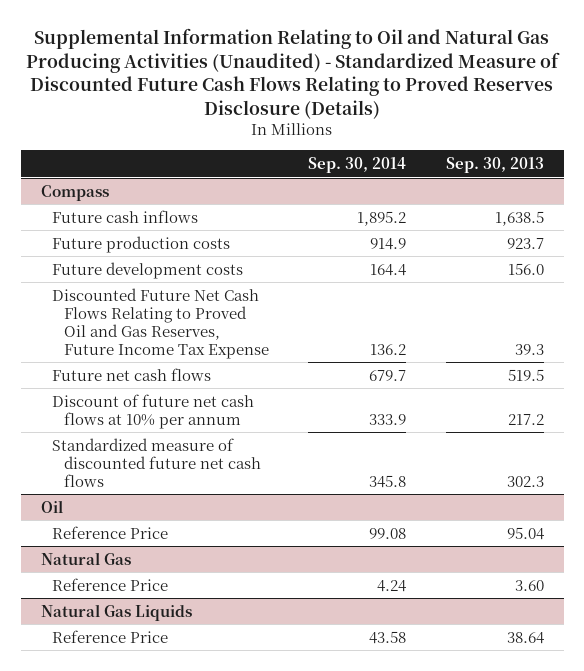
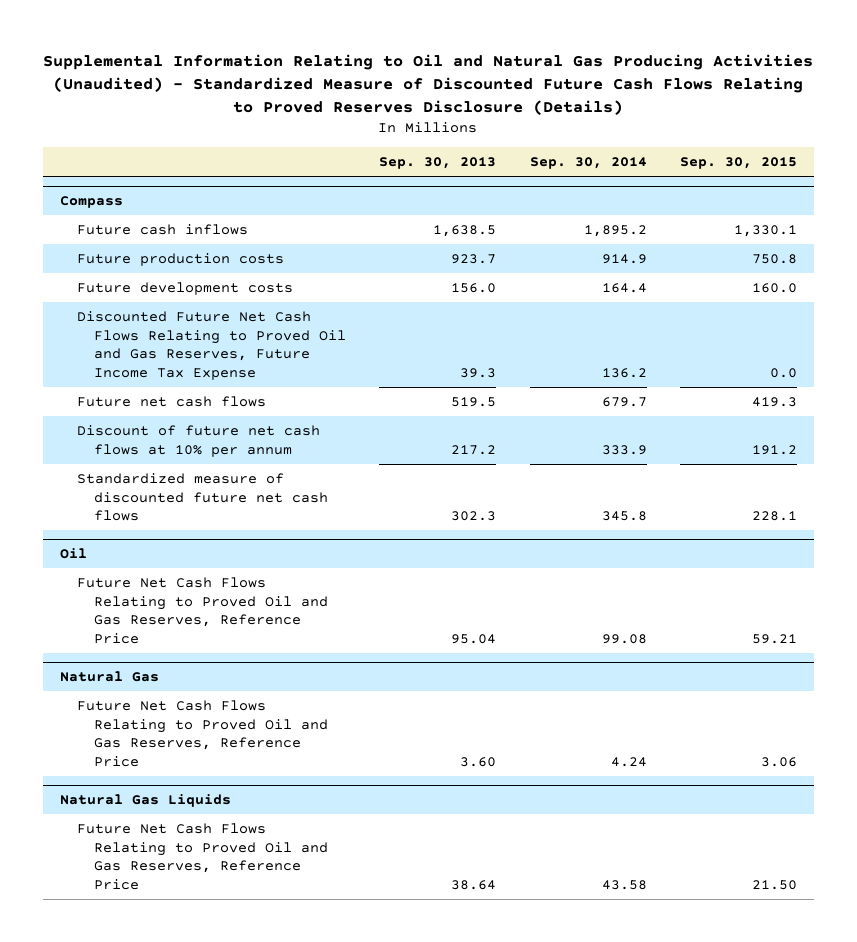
- | Sep. 30, 2014 | Sep. 30, 2013
+ | Sep. 30, 2013 | Sep. 30, 2014 | Sep. 30, 2015
@ Oil
- Reference Price | 99.08 | 95.04
+ Future Net Cash Flows Relating to Proved Oil and Gas Reserves, Reference Price | 95.04 | 99.08 | 59.21
@ Natural Gas
- Reference Price | 4.24 | 3.60
+ Future Net Cash Flows Relating to Proved Oil and Gas Reserves, Reference Price | 3.60 | 4.24 | 3.06
@ Natural Gas Liquids
- Reference Price | 43.58 | 38.64
+ Future Net Cash Flows Relating to Proved Oil and Gas Reserves, Reference Price | 38.64 | 43.58 | 21.50

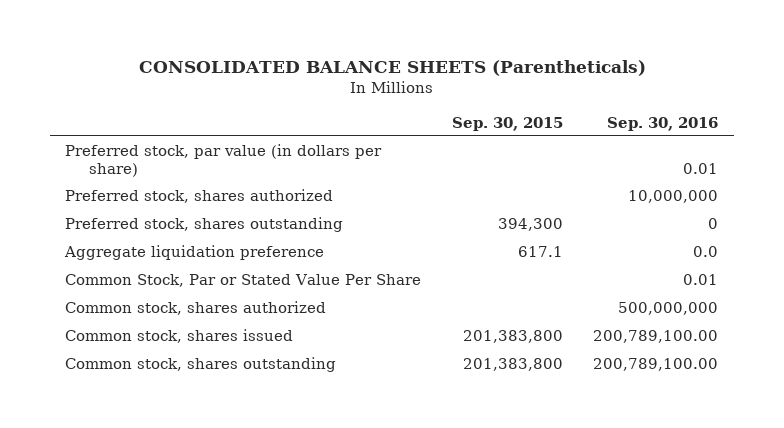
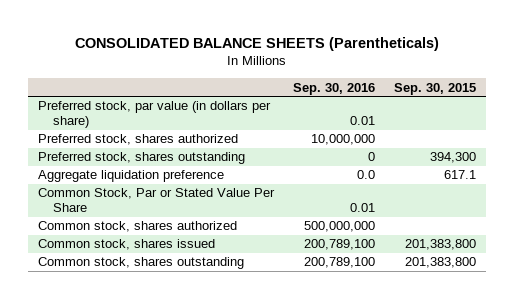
- | Sep. 30, 2015 | Sep. 30, 2016
+ | Sep. 30, 2016 | Sep. 30, 2015
- Common stock, shares issued | 201,383,800 | 200,789,100.00
- Common stock, shares outstanding | 201,383,800 | 200,789,100.00
+ Common stock, shares issued | 200,789,100 | 201,383,800
+ Common stock, shares outstanding | 200,789,100 | 201,383,800

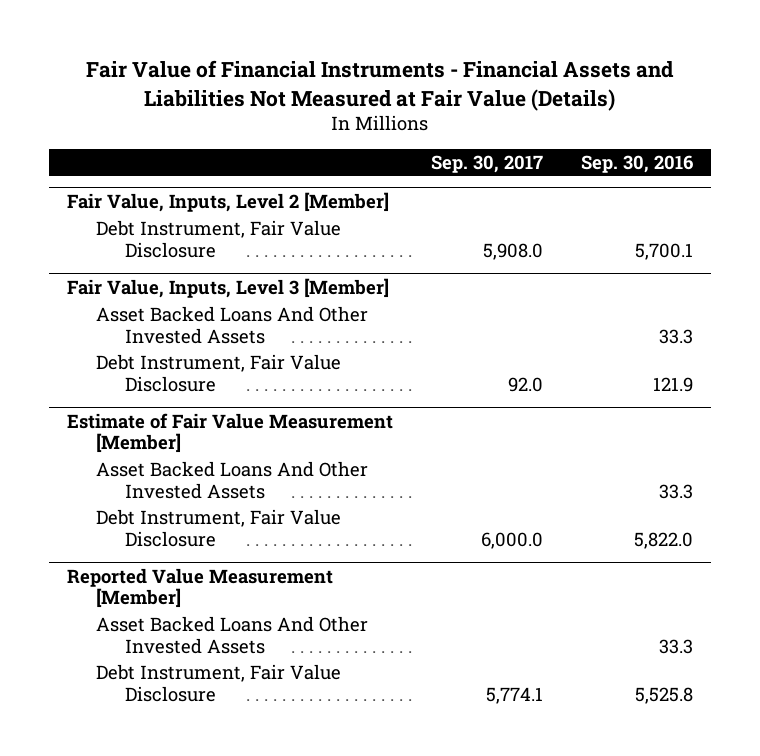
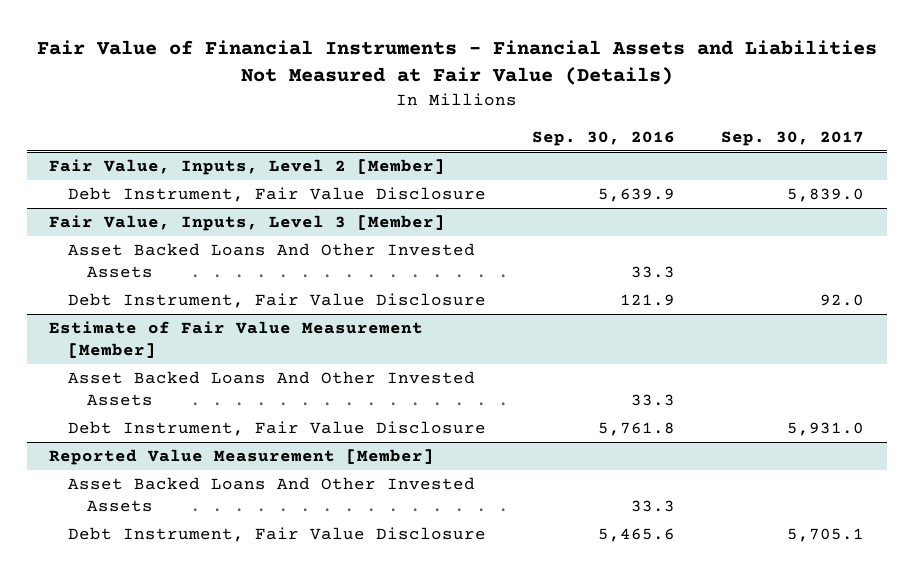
- | Sep. 30, 2017 | Sep. 30, 2016
+ | Sep. 30, 2016 | Sep. 30, 2017
@ Fair Value, Inputs, Level 2 [Member]
- Debt Instrument, Fair Value Disclosure | 5,908.0 | 5,700.1
+ Debt Instrument, Fair Value Disclosure | 5,639.9 | 5,839.0
@ Estimate of Fair Value Measurement [Member]
- Debt Instrument, Fair Value Disclosure | 6,000.0 | 5,822.0
+ Debt Instrument, Fair Value Disclosure | 5,761.8 | 5,931.0
@ Reported Value Measurement [Member]
- Debt Instrument, Fair Value Disclosure | 5,774.1 | 5,525.8
+ Debt Instrument, Fair Value Disclosure | 5,465.6 | 5,705.1

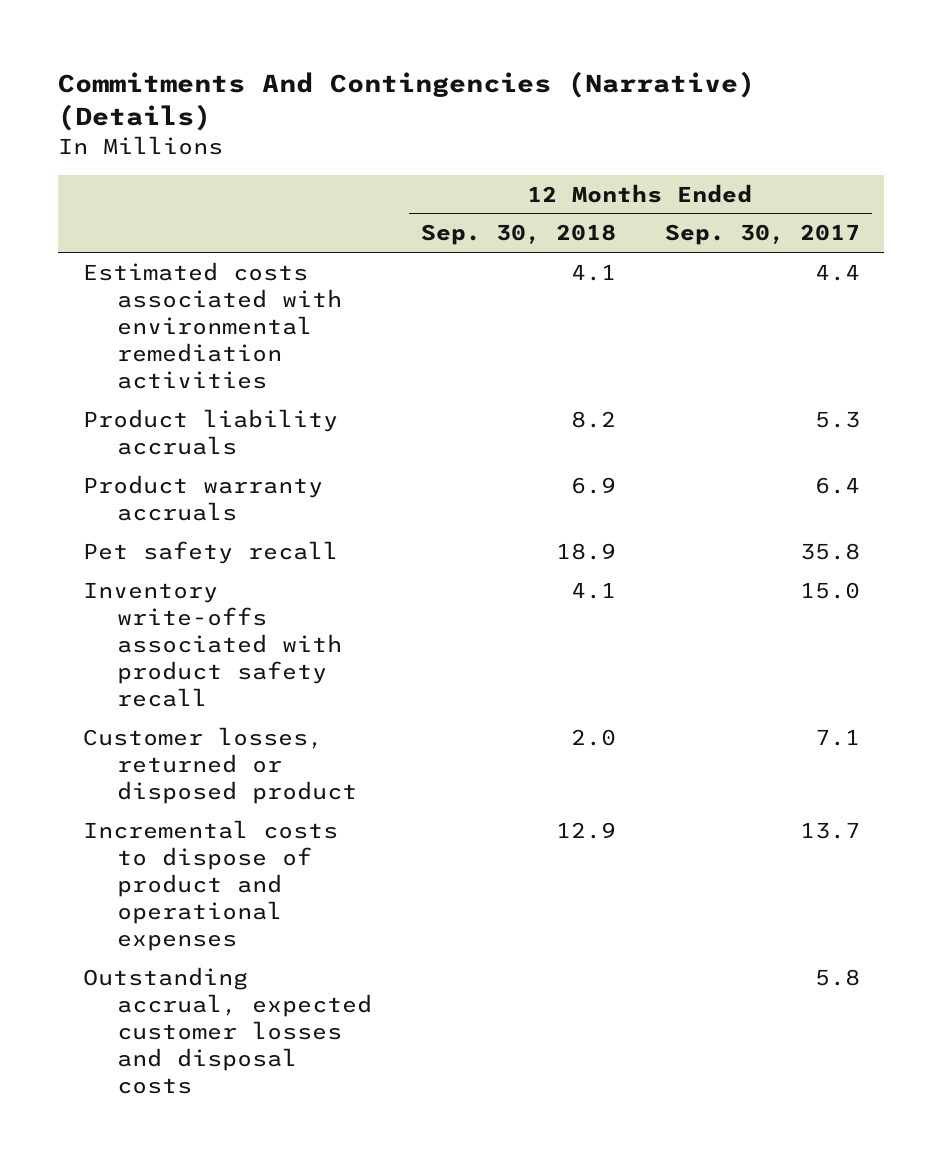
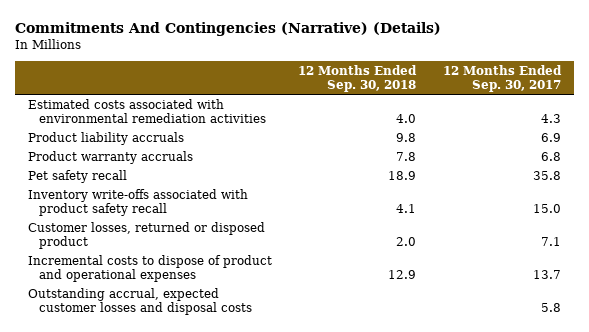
- Estimated costs associated with environmental remediation activities | 4.1 | 4.4
- Product liability accruals | 8.2 | 5.3
- Product warranty accruals | 6.9 | 6.4
+ Estimated costs associated with environmental remediation activities | 4.0 | 4.3
+ Product liability accruals | 9.8 | 6.9
+ Product warranty accruals | 7.8 | 6.8

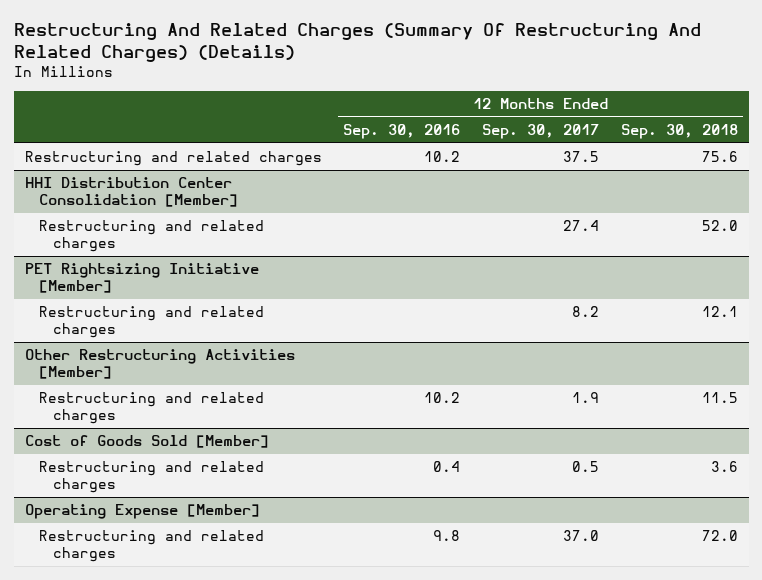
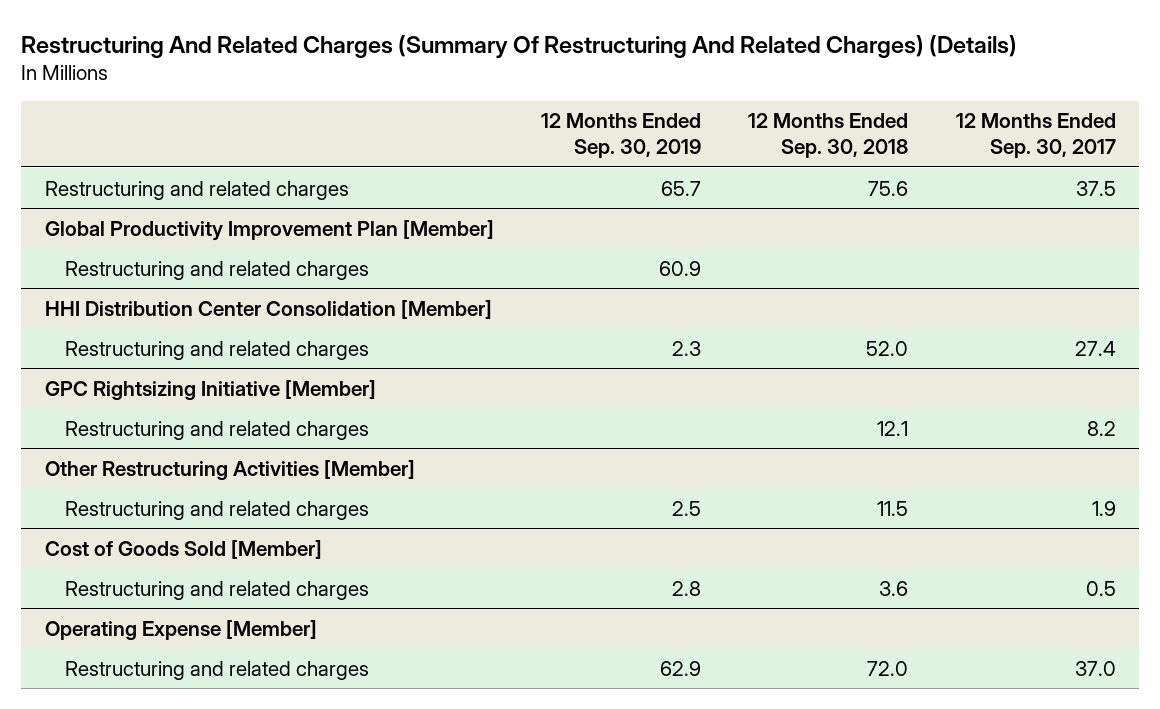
- | 12 Months Ended Sep. 30, 2016 | 12 Months Ended Sep. 30, 2017 | 12 Months Ended Sep. 30, 2018
+ | 12 Months Ended Sep. 30, 2019 | 12 Months Ended Sep. 30, 2018 | 12 Months Ended Sep. 30, 2017
+ Global Productivity Improvement Plan [Member]
+ Restructuring and related charges | 60.9 | |
- PET Rightsizing Initiative [Member]
+ GPC Rightsizing Initiative [Member]

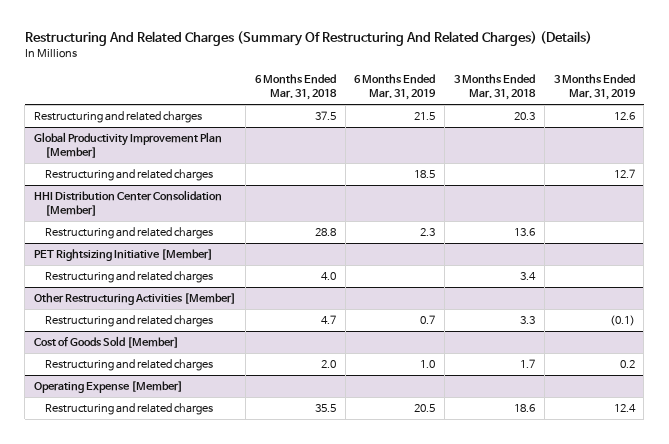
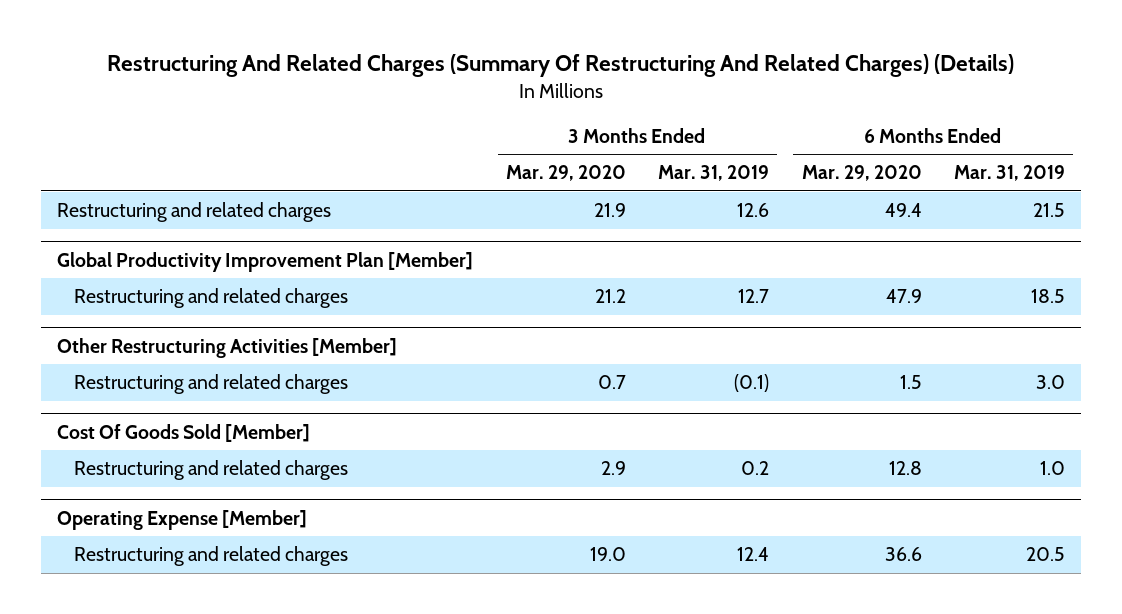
- | 6 Months Ended Mar. 31, 2018 | 6 Months Ended Mar. 31, 2019 | 3 Months Ended Mar. 31, 2018 | 3 Months Ended Mar. 31, 2019
+ | 3 Months Ended Mar. 29, 2020 | 3 Months Ended Mar. 31, 2019 | 6 Months Ended Mar. 29, 2020 | 6 Months Ended Mar. 31, 2019
- HHI Distribution Center Consolidation [Member]
- Restructuring and related charges | 28.8 | 2.3 | 13.6 |
- PET Rightsizing Initiative [Member]
- Restructuring and related charges | 4.0 | | 3.4 |
@ Other Restructuring Activities [Member]
- Restructuring and related charges | 4.7 | 0.7 | 3.3 | (0.1)
- Cost of Goods Sold [Member]
@ Other Restructuring Activities [Member]
+ Restructuring and related charges | 0.7 | (0.1) | 1.5 | 3.0
+ Cost Of Goods Sold [Member]

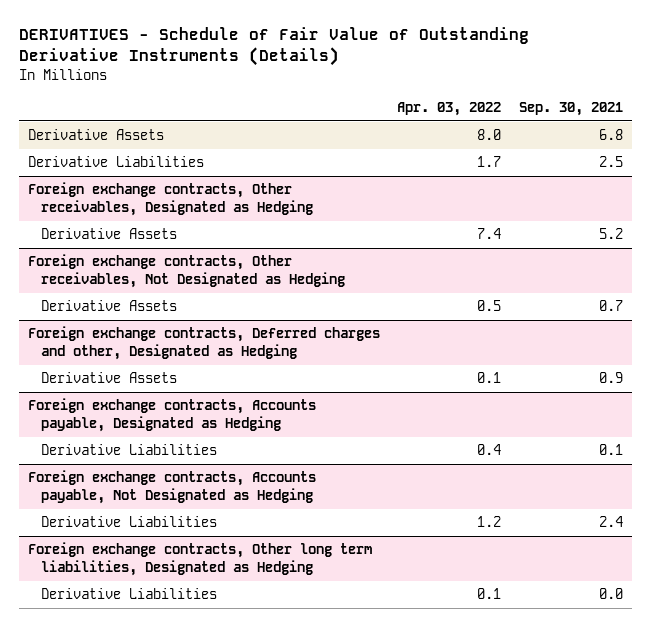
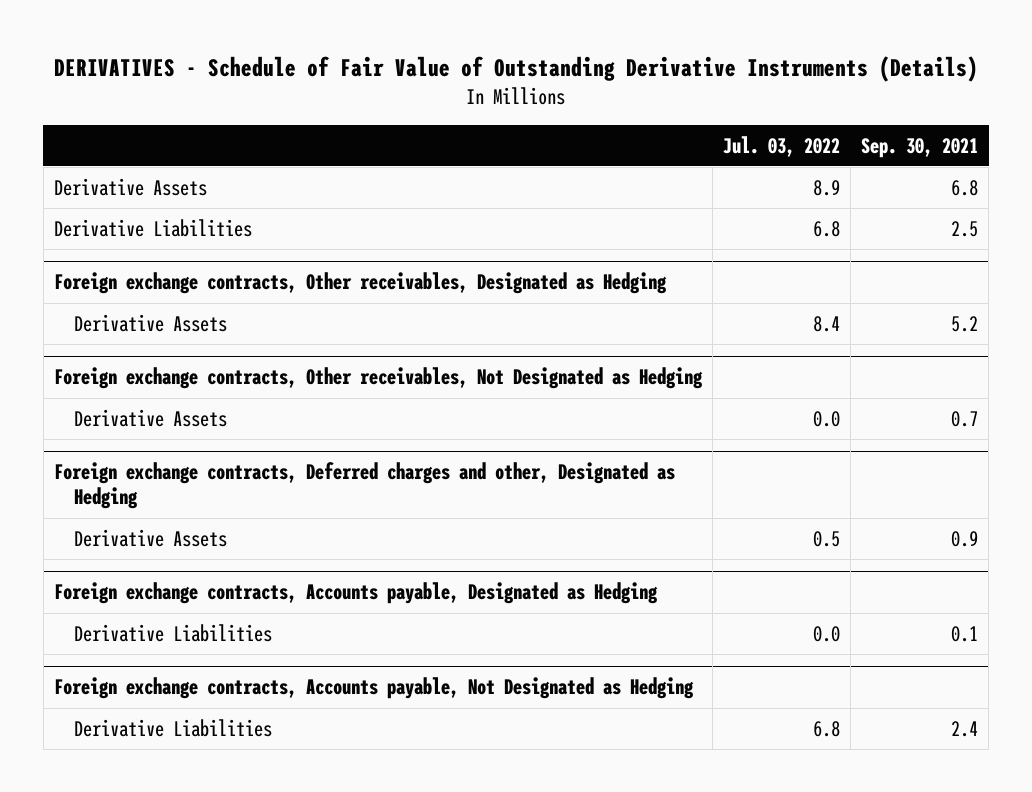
- | Apr. 03, 2022 | Sep. 30, 2021
+ | Jul. 03, 2022 | Sep. 30, 2021
- Foreign exchange contracts, Other long term liabilities, Designated as Hedging
- Derivative Liabilities | 0.1 | 0.0

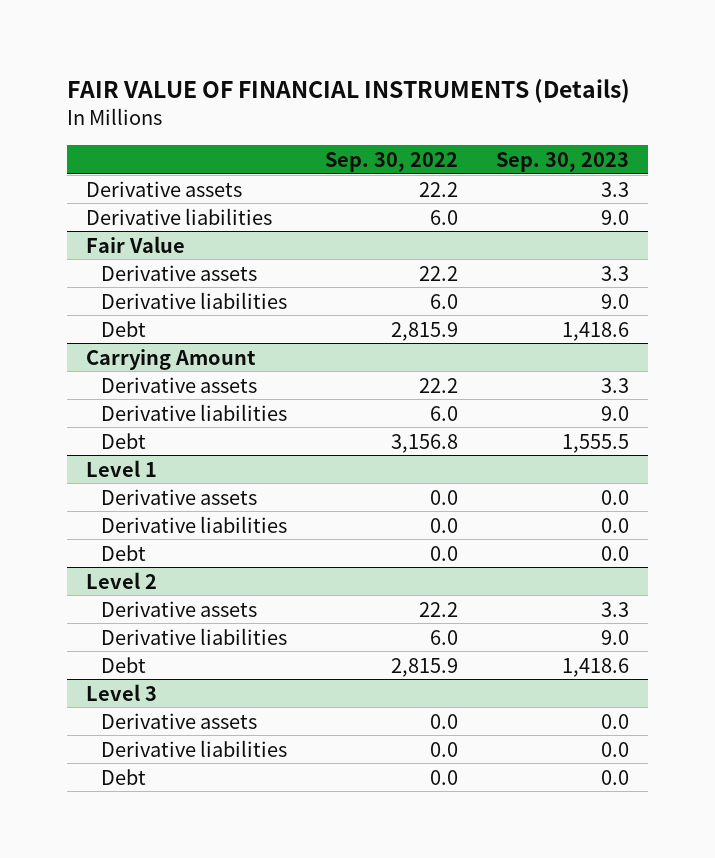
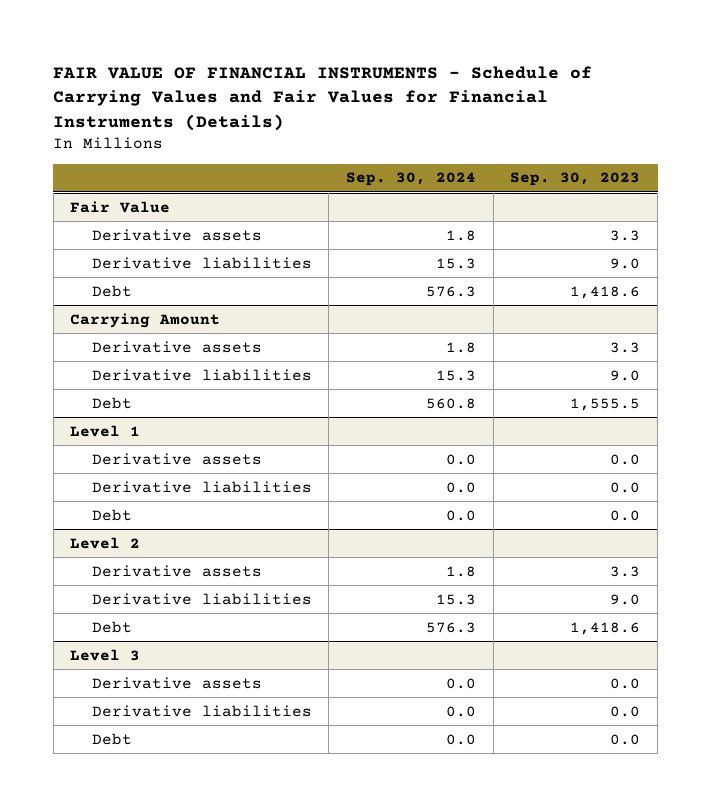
- FAIR VALUE OF FINANCIAL INSTRUMENTS (Details)
+ FAIR VALUE OF FINANCIAL INSTRUMENTS - Schedule of Carrying Values and Fair Values for Financial Instruments (Details)
- | Sep. 30, 2022 | Sep. 30, 2023
+ | Sep. 30, 2024 | Sep. 30, 2023
- Derivative assets | 22.2 | 3.3
- Derivative liabilities | 6.0 | 9.0

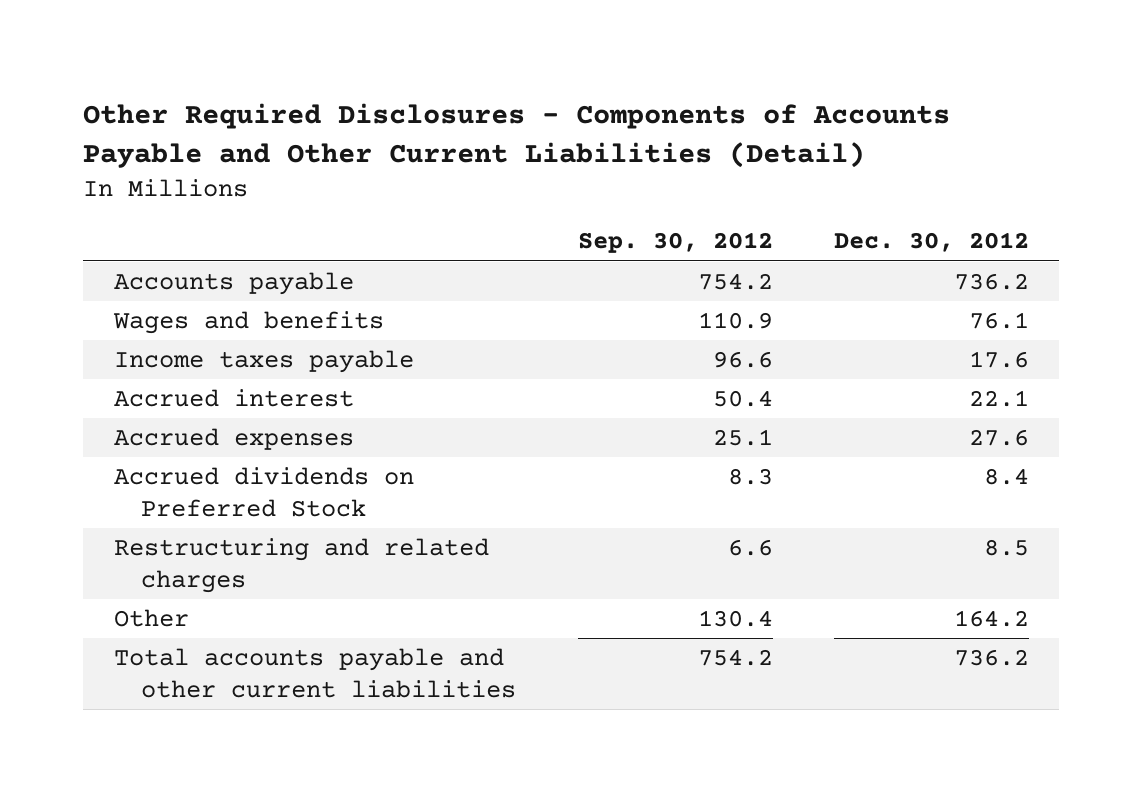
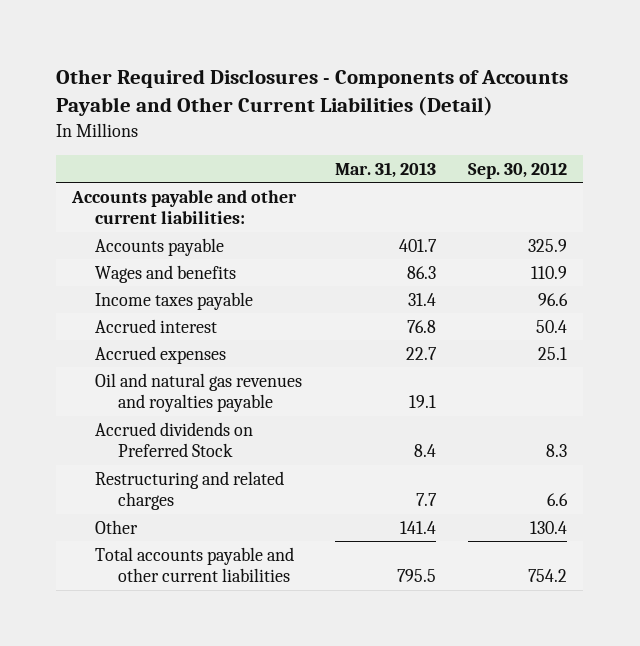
- | Sep. 30, 2012 | Dec. 30, 2012
+ | Mar. 31, 2013 | Sep. 30, 2012
- Accounts payable | 754.2 | 736.2
+ Accounts payable and other current liabilities:
+ Accounts payable | 401.7 | 325.9
+ Oil and natural gas revenues and royalties payable | 19.1 |

